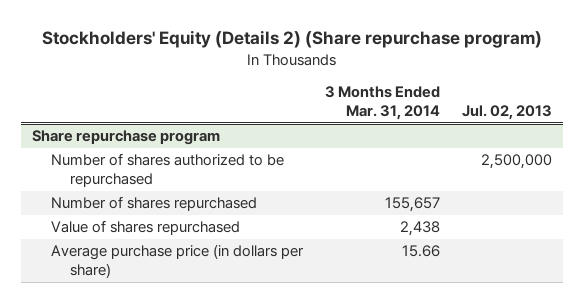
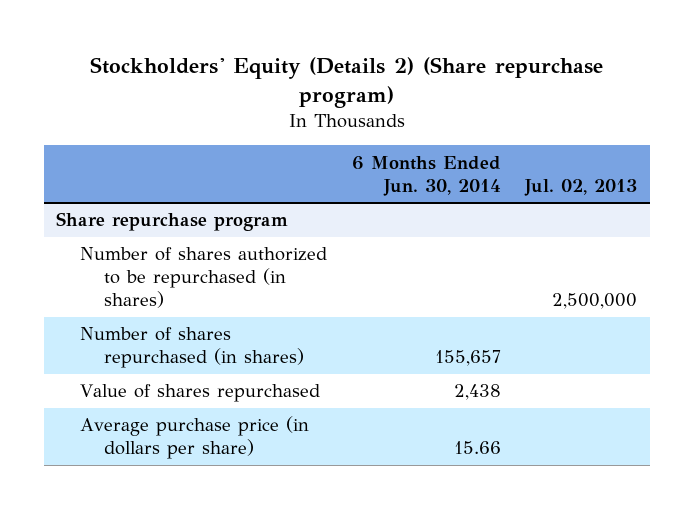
- | 3 Months Ended Mar. 31, 2014 | Jul. 02, 2013
+ | 6 Months Ended Jun. 30, 2014 | Jul. 02, 2013
@ Share repurchase program
- Number of shares authorized to be repurchased | | 2,500,000
- Number of shares repurchased | 155,657 |
+ Number of shares authorized to be repurchased (in shares) | | 2,500,000
+ Number of shares repurchased (in shares) | 155,657 |

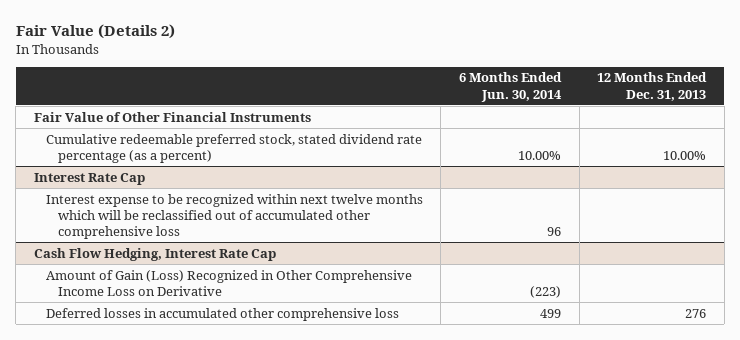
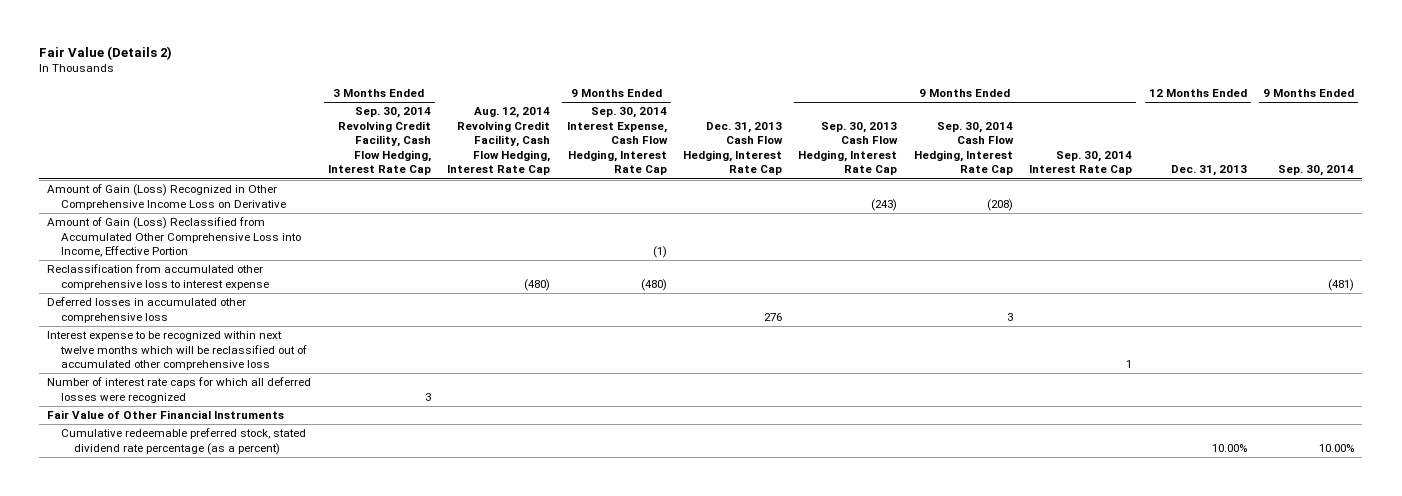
- | 6 Months Ended Jun. 30, 2014 | 12 Months Ended Dec. 31, 2013
+ | 3 Months Ended Sep. 30, 2014 Revolving Credit Facility, Cash Flow Hedging, Interest Rate Cap | Aug. 12, 2014 Revolving Credit Facility, Cash Flow Hedging, Interest Rate Cap | 9 Months Ended Sep. 30, 2014 Interest Expense, Cash Flow Hedging, Interest Rate Cap | Dec. 31, 2013 Cash Flow Hedging, Interest Rate Cap | 9 Months Ended Sep. 30, 2013 Cash Flow Hedging, Interest Rate Cap | 9 Months Ended Sep. 30, 2014 Cash Flow Hedging, Interest Rate Cap | 9 Months Ended Sep. 30, 2014 Interest Rate Cap | 12 Months Ended Dec. 31, 2013 | 9 Months Ended Sep. 30, 2014
+ Amount of Gain (Loss) Recognized in Other Comprehensive Income Loss on Derivative | | | | | (243) | (208) | | |
+ Amount of Gain (Loss) Reclassified from Accumulated Other Comprehensive Loss into Income, Effective Portion | | | (1) | | | | | |
+ Reclassification from accumulated other comprehensive loss to interest expense | | (480) | (480) | | | | | | (481)
+ Deferred losses in accumulated other comprehensive loss | | | | 276 | | 3 | | |
+ Interest expense to be recognized within next twelve months which will be reclassified out of accumulated other comprehensive loss | | | | | | | 1 | |
+ Number of interest rate caps for which all deferred losses were recognized | 3 | | | | | | | |
- Interest Rate Cap
- Interest expense to be recognized within next twelve months which will be reclassified out of accumulated other comprehensive loss | 96 |
- Cash Flow Hedging, Interest Rate Cap
- Amount of Gain (Loss) Recognized in Other Comprehensive Income Loss on Derivative | (223) |
- Deferred losses in accumulated other comprehensive loss | 499 | 276

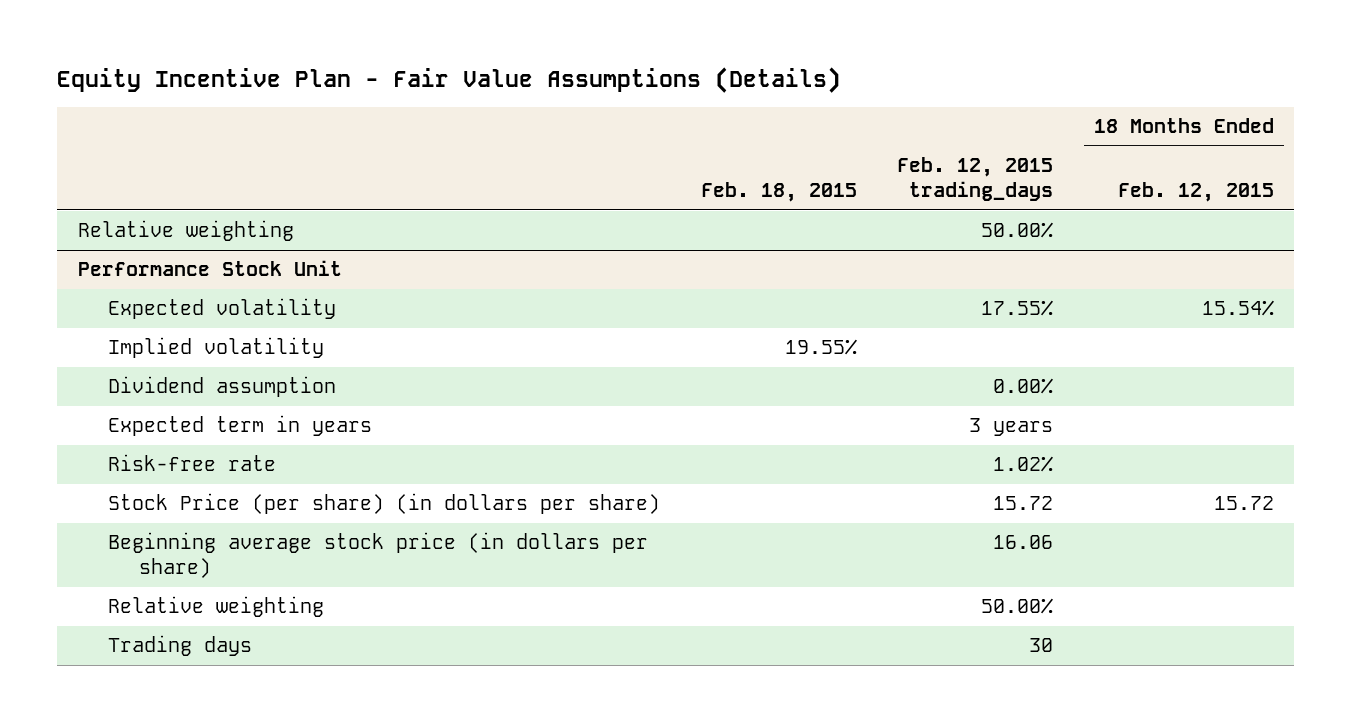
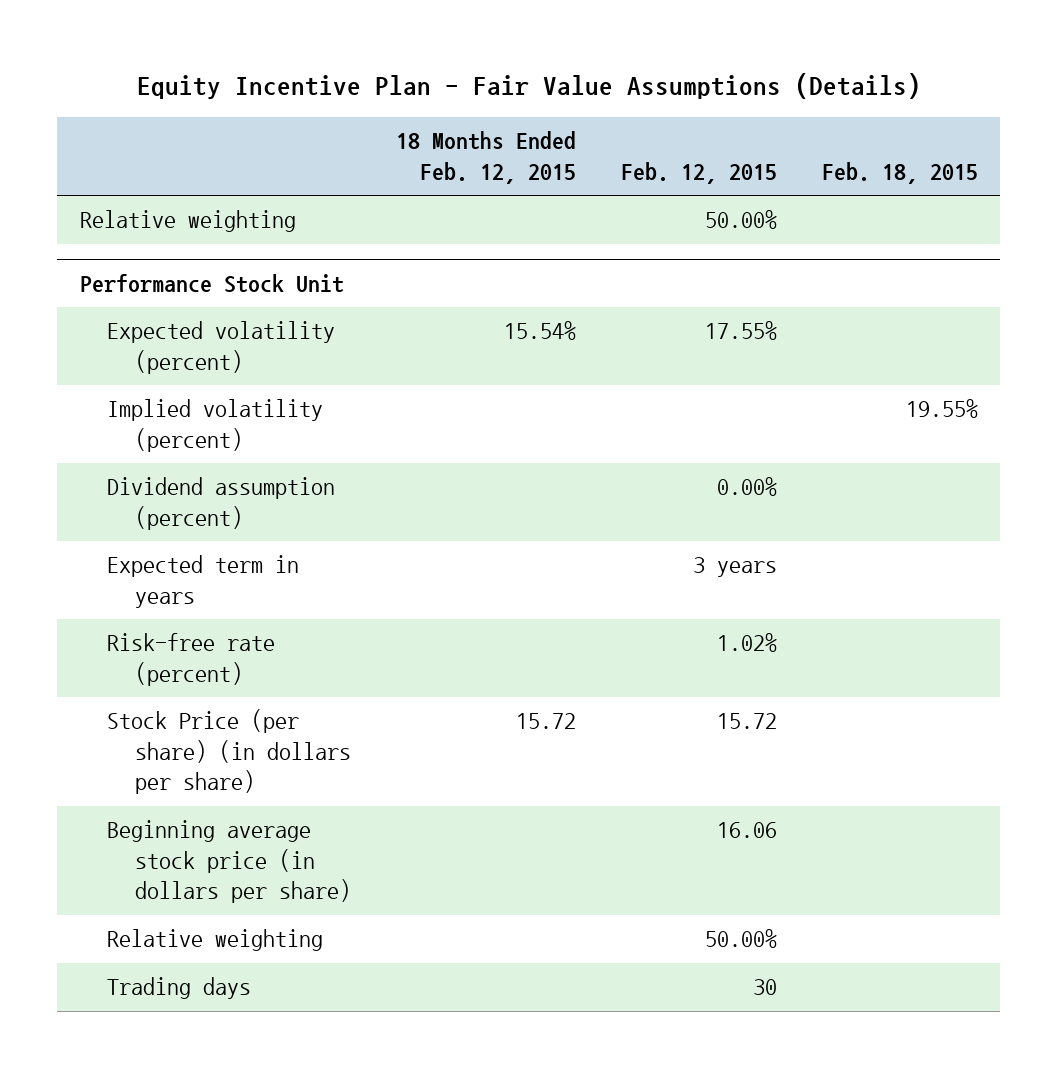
- | Feb. 18, 2015 | Feb. 12, 2015 trading_days | 18 Months Ended Feb. 12, 2015
+ | 18 Months Ended Feb. 12, 2015 | Feb. 12, 2015 | Feb. 18, 2015
@ Performance Stock Unit
- Expected volatility | | 17.55% | 15.54%
- Implied volatility | 19.55% | |
- Dividend assumption | | 0.00% |
+ Expected volatility (percent) | 15.54% | 17.55% |
+ Implied volatility (percent) | | | 19.55%
+ Dividend assumption (percent) | | 0.00% |
- Risk-free rate | | 1.02% |
+ Risk-free rate (percent) | | 1.02% |

